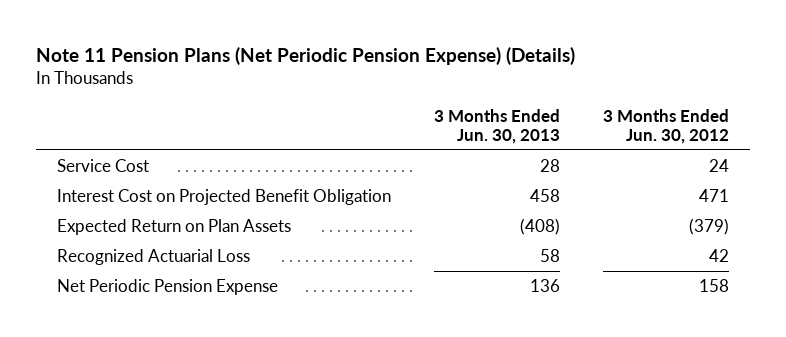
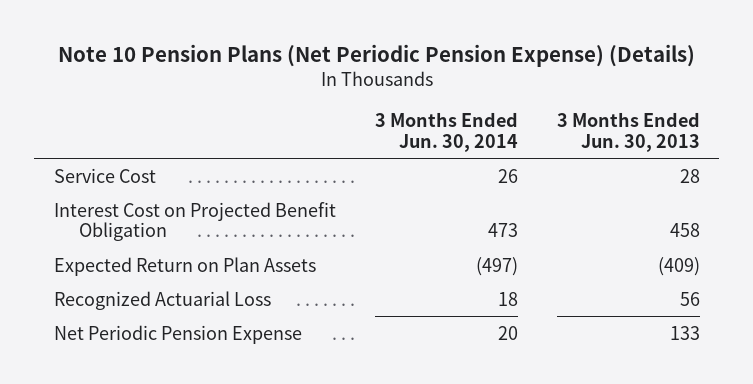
- Note 11 Pension Plans (Net Periodic Pension Expense) (Details)
+ Note 10 Pension Plans (Net Periodic Pension Expense) (Details)
- | 3 Months Ended Jun. 30, 2013 | 3 Months Ended Jun. 30, 2012
+ | 3 Months Ended Jun. 30, 2014 | 3 Months Ended Jun. 30, 2013
- Expected Return on Plan Assets | (408) | (379)
- Recognized Actuarial Loss | 58 | 42
- Net Periodic Pension Expense | 136 | 158
+ Expected Return on Plan Assets | (497) | (409)
+ Recognized Actuarial Loss | 18 | 56
+ Net Periodic Pension Expense | 20 | 133

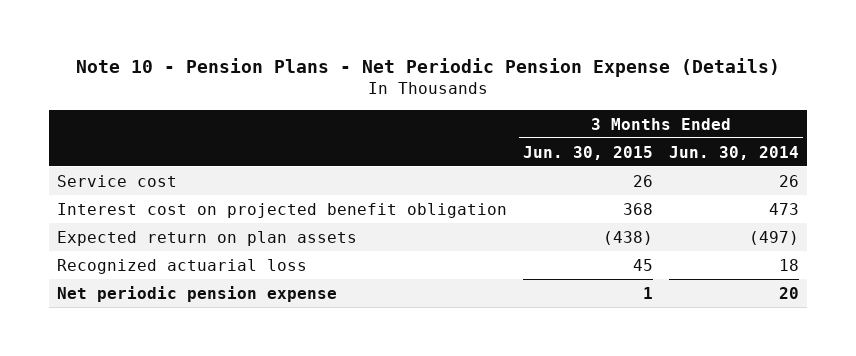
- Note 10 Pension Plans (Net Periodic Pension Expense) (Details)
+ Note 10 - Pension Plans - Net Periodic Pension Expense (Details)
- | 3 Months Ended Jun. 30, 2014 | 3 Months Ended Jun. 30, 2013
+ | 3 Months Ended Jun. 30, 2015 | 3 Months Ended Jun. 30, 2014
- Service Cost | 26 | 28
- Interest Cost on Projected Benefit Obligation | 473 | 458
- Expected Return on Plan Assets | (497) | (409)
- Recognized Actuarial Loss | 18 | 56
- Net Periodic Pension Expense | 20 | 133
+ Service cost | 26 | 26
+ Interest cost on projected benefit obligation | 368 | 473
+ Expected return on plan assets | (438) | (497)
+ Recognized actuarial loss | 45 | 18
+ Net periodic pension expense | 1 | 20

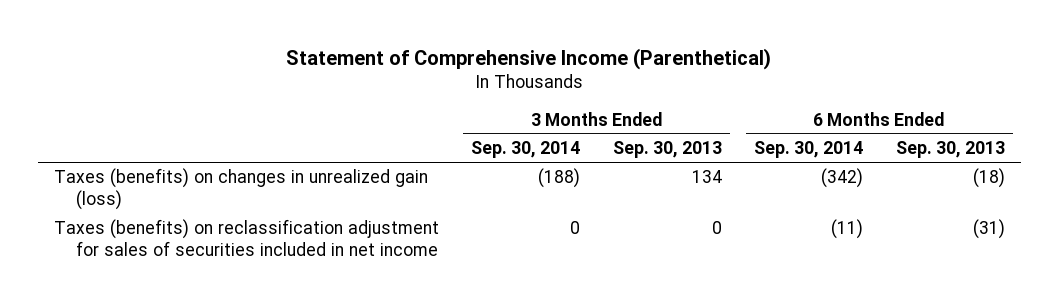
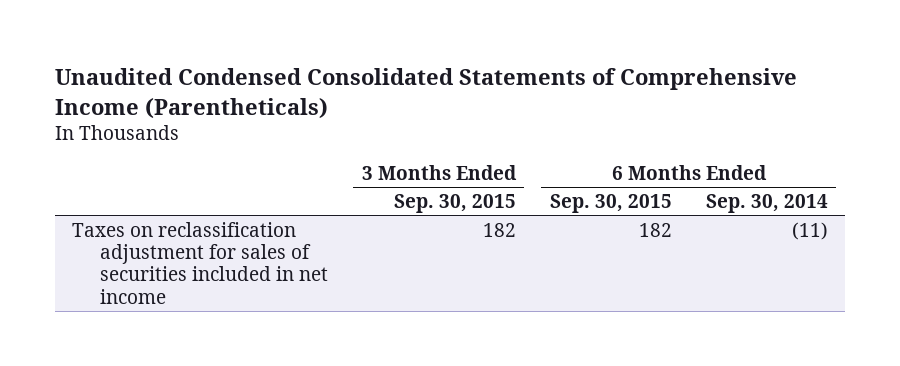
- Statement of Comprehensive Income (Parenthetical)
+ Unaudited Condensed Consolidated Statements of Comprehensive Income (Parentheticals)
- | 3 Months Ended Sep. 30, 2014 | 3 Months Ended Sep. 30, 2013 | 6 Months Ended Sep. 30, 2014 | 6 Months Ended Sep. 30, 2013
+ | 3 Months Ended Sep. 30, 2015 | 6 Months Ended Sep. 30, 2015 | 6 Months Ended Sep. 30, 2014
- Taxes (benefits) on changes in unrealized gain (loss) | (188) | 134 | (342) | (18)
- Taxes (benefits) on reclassification adjustment for sales of securities included in net income | 0 | 0 | (11) | (31)
+ Taxes on reclassification adjustment for sales of securities included in net income | 182 | 182 | (11)

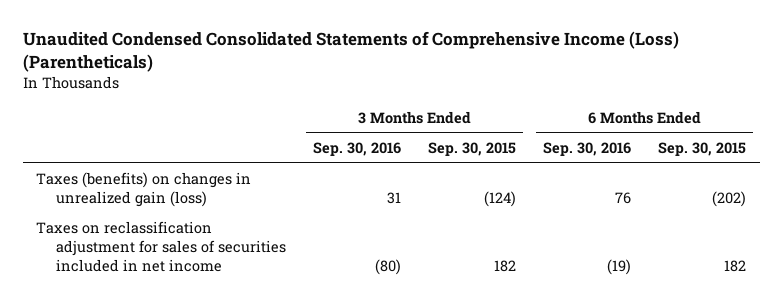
- Unaudited Condensed Consolidated Statements of Comprehensive Income (Parentheticals)
+ Unaudited Condensed Consolidated Statements of Comprehensive Income (Loss) (Parentheticals)
- | 3 Months Ended Sep. 30, 2015 | 6 Months Ended Sep. 30, 2015 | 6 Months Ended Sep. 30, 2014
+ | 3 Months Ended Sep. 30, 2016 | 3 Months Ended Sep. 30, 2015 | 6 Months Ended Sep. 30, 2016 | 6 Months Ended Sep. 30, 2015
+ Taxes (benefits) on changes in unrealized gain (loss) | 31 | (124) | 76 | (202)

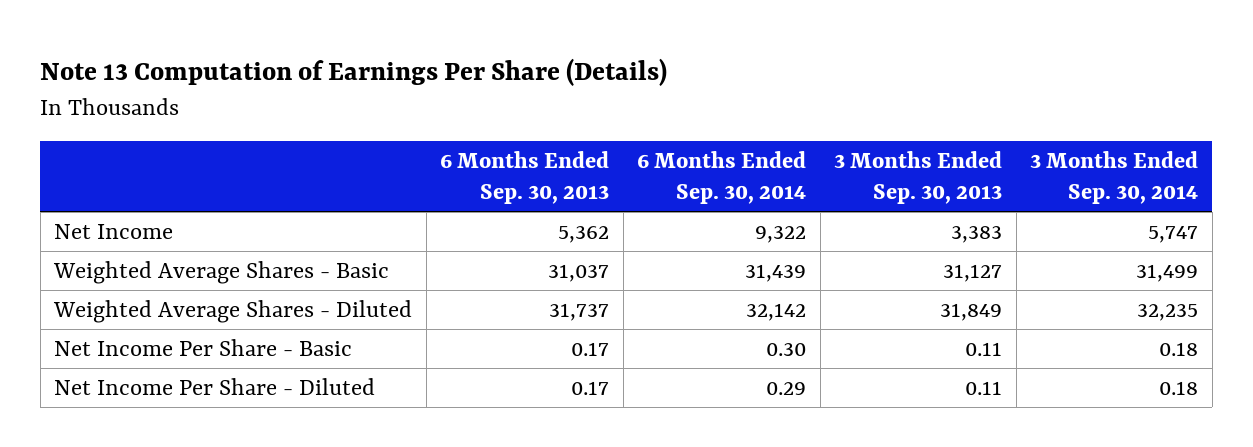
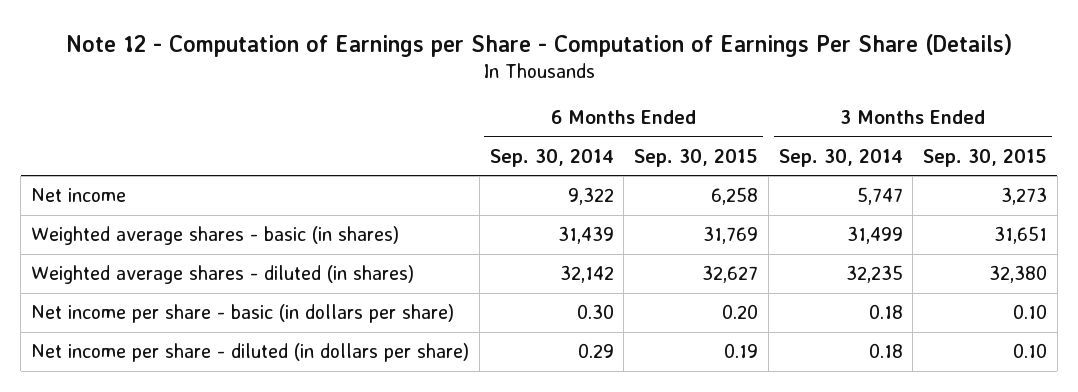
- Note 13 Computation of Earnings Per Share (Details)
+ Note 12 - Computation of Earnings per Share - Computation of Earnings Per Share (Details)
- | 6 Months Ended Sep. 30, 2013 | 6 Months Ended Sep. 30, 2014 | 3 Months Ended Sep. 30, 2013 | 3 Months Ended Sep. 30, 2014
+ | 6 Months Ended Sep. 30, 2014 | 6 Months Ended Sep. 30, 2015 | 3 Months Ended Sep. 30, 2014 | 3 Months Ended Sep. 30, 2015
- Net Income | 5,362 | 9,322 | 3,383 | 5,747
- Weighted Average Shares - Basic | 31,037 | 31,439 | 31,127 | 31,499
- Weighted Average Shares - Diluted | 31,737 | 32,142 | 31,849 | 32,235
- Net Income Per Share - Basic | 0.17 | 0.30 | 0.11 | 0.18
- Net Income Per Share - Diluted | 0.17 | 0.29 | 0.11 | 0.18
+ Net income | 9,322 | 6,258 | 5,747 | 3,273
+ Weighted average shares - basic (in shares) | 31,439 | 31,769 | 31,499 | 31,651
+ Weighted average shares - diluted (in shares) | 32,142 | 32,627 | 32,235 | 32,380
+ Net income per share - basic (in dollars per share) | 0.30 | 0.20 | 0.18 | 0.10
+ Net income per share - diluted (in dollars per share) | 0.29 | 0.19 | 0.18 | 0.10

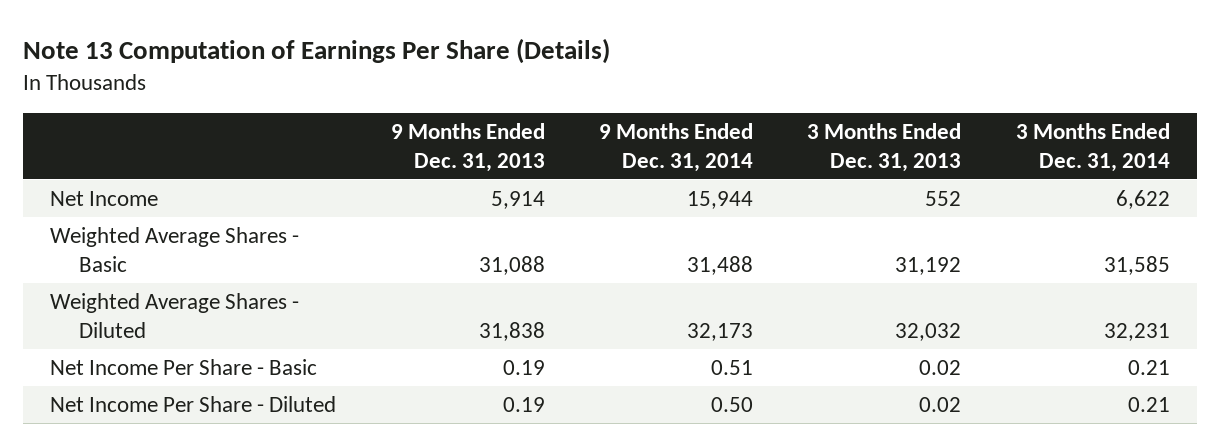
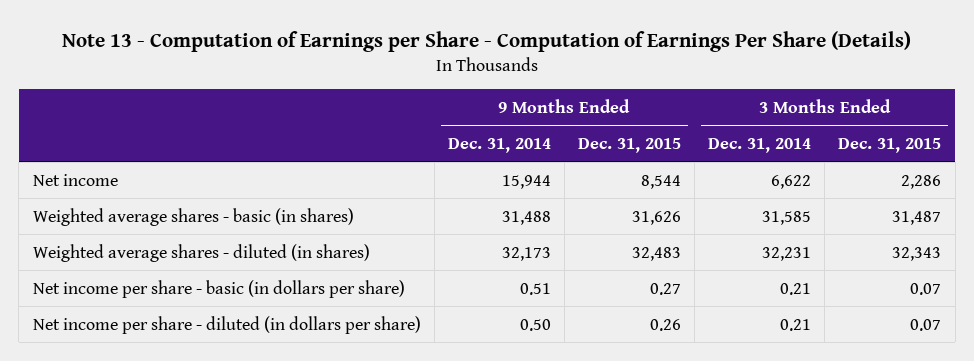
- Note 13 Computation of Earnings Per Share (Details)
+ Note 13 - Computation of Earnings per Share - Computation of Earnings Per Share (Details)
- | 9 Months Ended Dec. 31, 2013 | 9 Months Ended Dec. 31, 2014 | 3 Months Ended Dec. 31, 2013 | 3 Months Ended Dec. 31, 2014
+ | 9 Months Ended Dec. 31, 2014 | 9 Months Ended Dec. 31, 2015 | 3 Months Ended Dec. 31, 2014 | 3 Months Ended Dec. 31, 2015
- Net Income | 5,914 | 15,944 | 552 | 6,622
- Weighted Average Shares - Basic | 31,088 | 31,488 | 31,192 | 31,585
- Weighted Average Shares - Diluted | 31,838 | 32,173 | 32,032 | 32,231
- Net Income Per Share - Basic | 0.19 | 0.51 | 0.02 | 0.21
- Net Income Per Share - Diluted | 0.19 | 0.50 | 0.02 | 0.21
+ Net income | 15,944 | 8,544 | 6,622 | 2,286
+ Weighted average shares - basic (in shares) | 31,488 | 31,626 | 31,585 | 31,487
+ Weighted average shares - diluted (in shares) | 32,173 | 32,483 | 32,231 | 32,343
+ Net income per share - basic (in dollars per share) | 0.51 | 0.27 | 0.21 | 0.07
+ Net income per share - diluted (in dollars per share) | 0.50 | 0.26 | 0.21 | 0.07

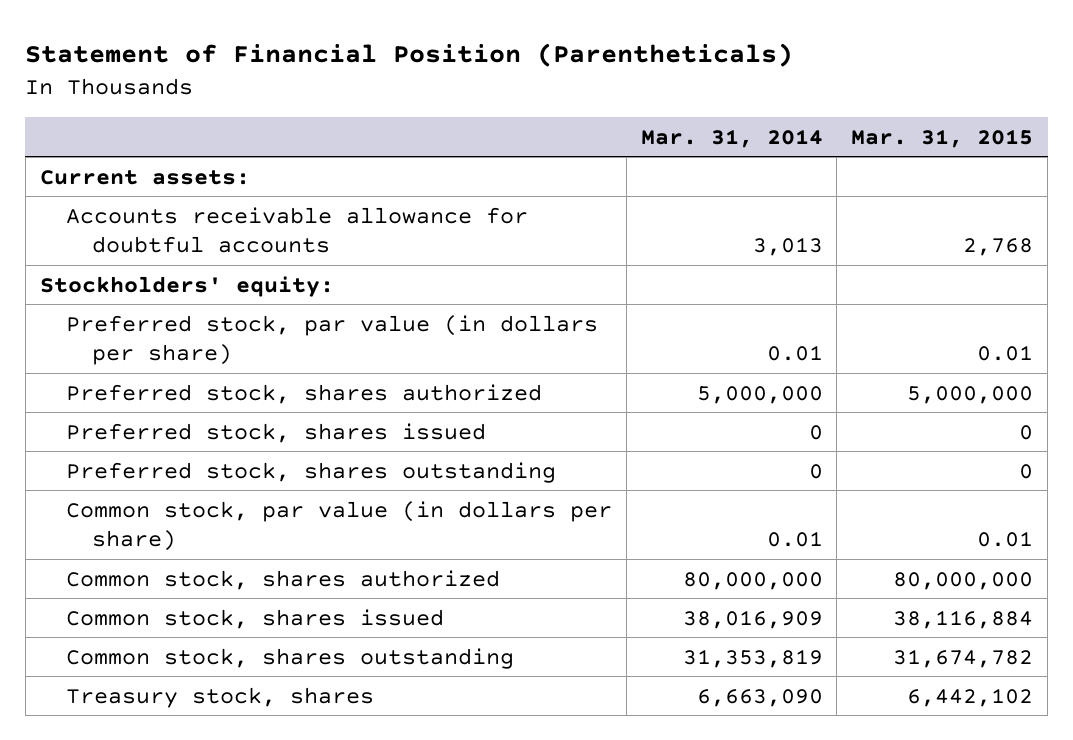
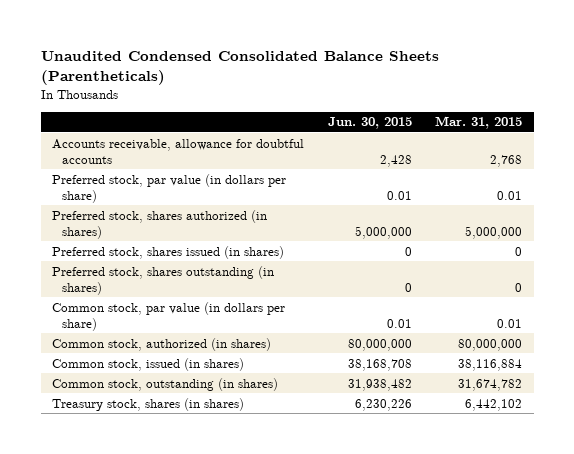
- Statement of Financial Position (Parentheticals)
+ Unaudited Condensed Consolidated Balance Sheets (Parentheticals)
- | Mar. 31, 2014 | Mar. 31, 2015
+ | Jun. 30, 2015 | Mar. 31, 2015
- Current assets:
- Accounts receivable allowance for doubtful accounts | 3,013 | 2,768
- Stockholders' equity:
+ Accounts receivable, allowance for doubtful accounts | 2,428 | 2,768
- Preferred stock, shares authorized | 5,000,000 | 5,000,000
- Preferred stock, shares issued | 0 | 0
- Preferred stock, shares outstanding | 0 | 0
+ Preferred stock, shares authorized (in shares) | 5,000,000 | 5,000,000
+ Preferred stock, shares issued (in shares) | 0 | 0
+ Preferred stock, shares outstanding (in shares) | 0 | 0
- Common stock, shares authorized | 80,000,000 | 80,000,000
- Common stock, shares issued | 38,016,909 | 38,116,884
- Common stock, shares outstanding | 31,353,819 | 31,674,782
- Treasury stock, shares | 6,663,090 | 6,442,102
+ Common stock, authorized (in shares) | 80,000,000 | 80,000,000
+ Common stock, issued (in shares) | 38,168,708 | 38,116,884
+ Common stock, outstanding (in shares) | 31,938,482 | 31,674,782
+ Treasury stock, shares (in shares) | 6,230,226 | 6,442,102

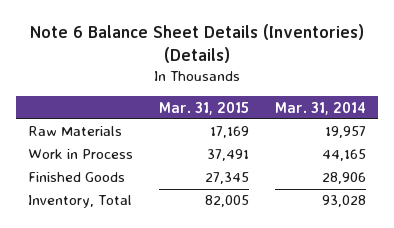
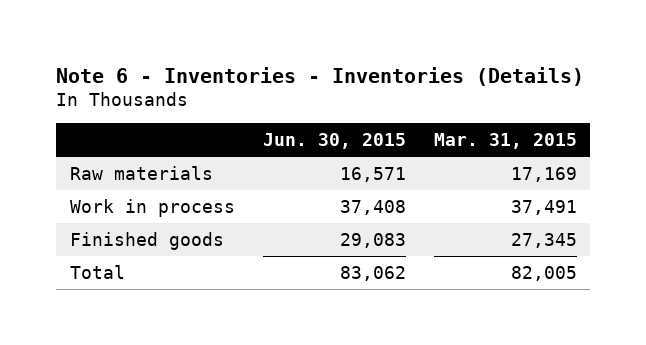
- Note 6 Balance Sheet Details (Inventories) (Details)
+ Note 6 - Inventories - Inventories (Details)
- | Mar. 31, 2015 | Mar. 31, 2014
+ | Jun. 30, 2015 | Mar. 31, 2015
- Raw Materials | 17,169 | 19,957
- Work in Process | 37,491 | 44,165
- Finished Goods | 27,345 | 28,906
- Inventory, Total | 82,005 | 93,028
+ Raw materials | 16,571 | 17,169
+ Work in process | 37,408 | 37,491
+ Finished goods | 29,083 | 27,345
+ Total | 83,062 | 82,005

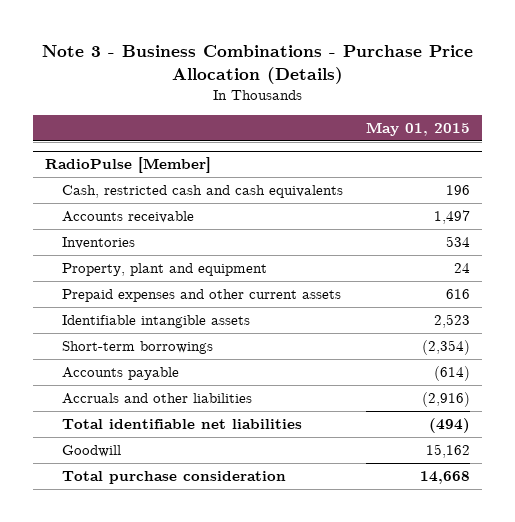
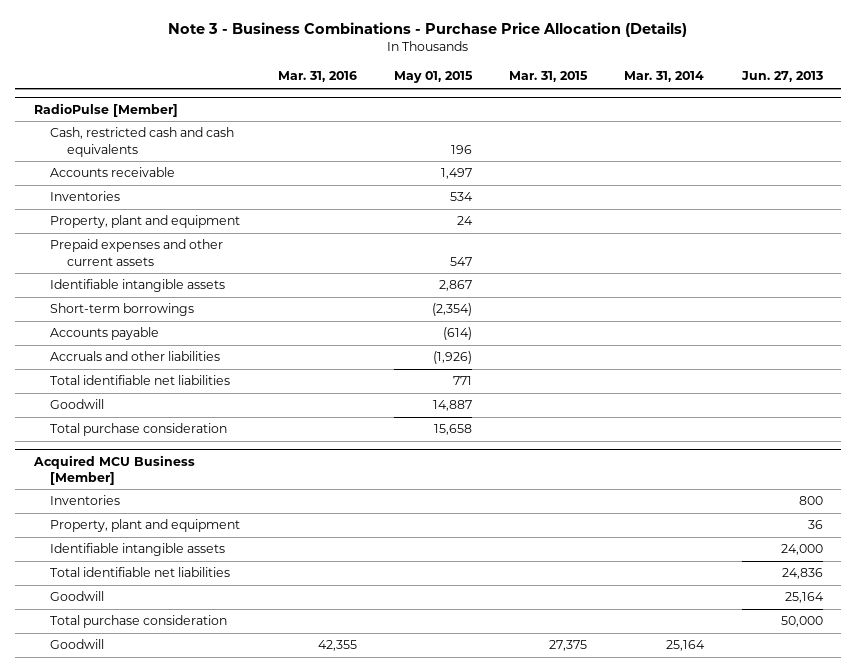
- | May 01, 2015
+ | Mar. 31, 2016 | May 01, 2015 | Mar. 31, 2015 | Mar. 31, 2014 | Jun. 27, 2013
@ RadioPulse [Member]
- Prepaid expenses and other current assets | 616
- Identifiable intangible assets | 2,523
+ Prepaid expenses and other current assets | | 547 | | |
+ Identifiable intangible assets | | 2,867 | | |
- Accruals and other liabilities | (2,916)
- Total identifiable net liabilities | (494)
- Goodwill | 15,162
- Total purchase consideration | 14,668
+ Accruals and other liabilities | | (1,926) | | |
+ Total identifiable net liabilities | | 771 | | |
+ Goodwill | | 14,887 | | |
+ Total purchase consideration | | 15,658 | | |
+ Acquired MCU Business [Member]
+ Inventories | | | | | 800
+ Property, plant and equipment | | | | | 36
+ Identifiable intangible assets | | | | | 24,000
+ Total identifiable net liabilities | | | | | 24,836
+ Goodwill | | | | | 25,164
+ Total purchase consideration | | | | | 50,000
+ Goodwill | 42,355 | | 27,375 | 25,164 |

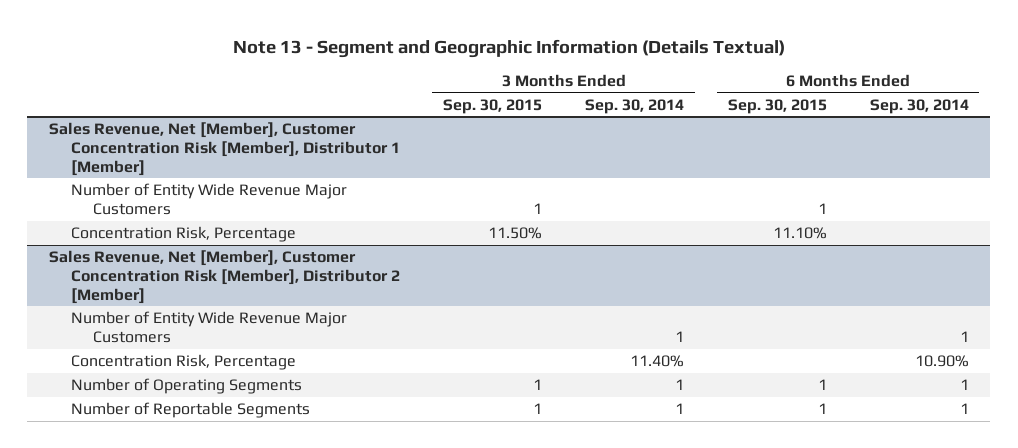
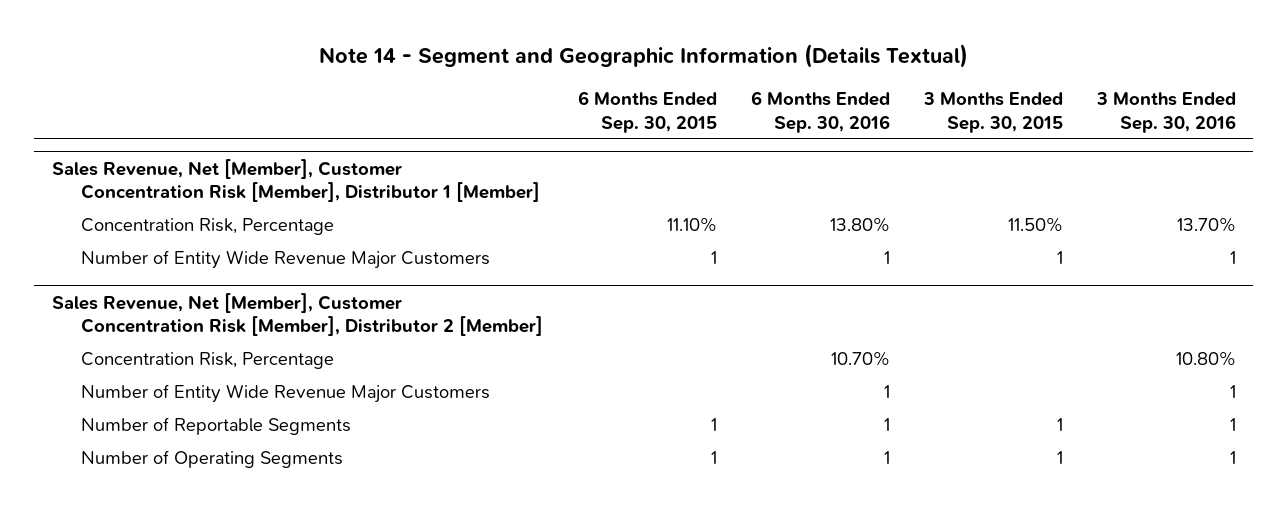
- Note 13 - Segment and Geographic Information (Details Textual)
+ Note 14 - Segment and Geographic Information (Details Textual)
- | 3 Months Ended Sep. 30, 2015 | 3 Months Ended Sep. 30, 2014 | 6 Months Ended Sep. 30, 2015 | 6 Months Ended Sep. 30, 2014
+ | 6 Months Ended Sep. 30, 2015 | 6 Months Ended Sep. 30, 2016 | 3 Months Ended Sep. 30, 2015 | 3 Months Ended Sep. 30, 2016
@ Sales Revenue, Net [Member], Customer Concentration Risk [Member], Distributor 1 [Member]
moved down: Number of Entity Wide Revenue Major Customers | 1 | 1 | 1 | 1
@ Sales Revenue, Net [Member], Customer Concentration Risk [Member], Distributor 2 [Member]
moved down: Number of Entity Wide Revenue Major Customers | | 1 | | 1
moved down: Number of Operating Segments | 1 | 1 | 1 | 1

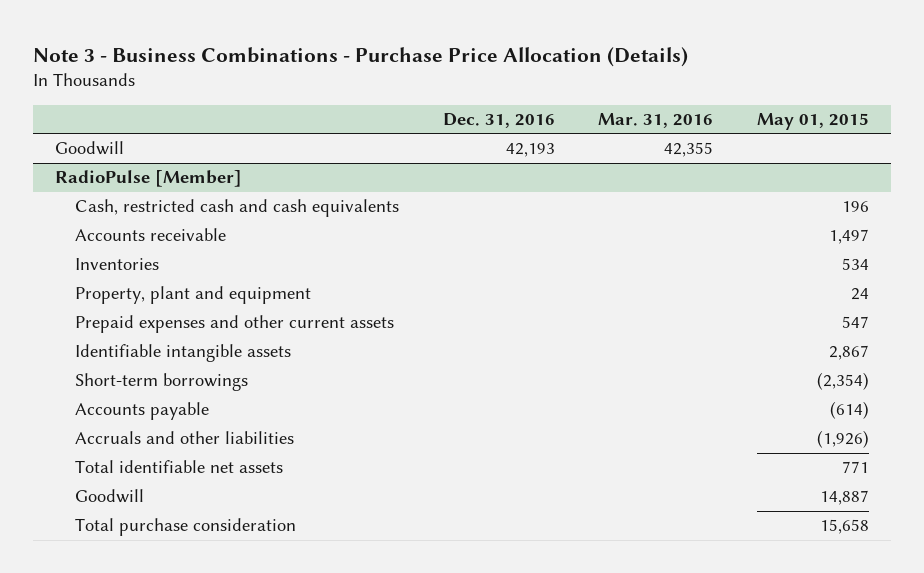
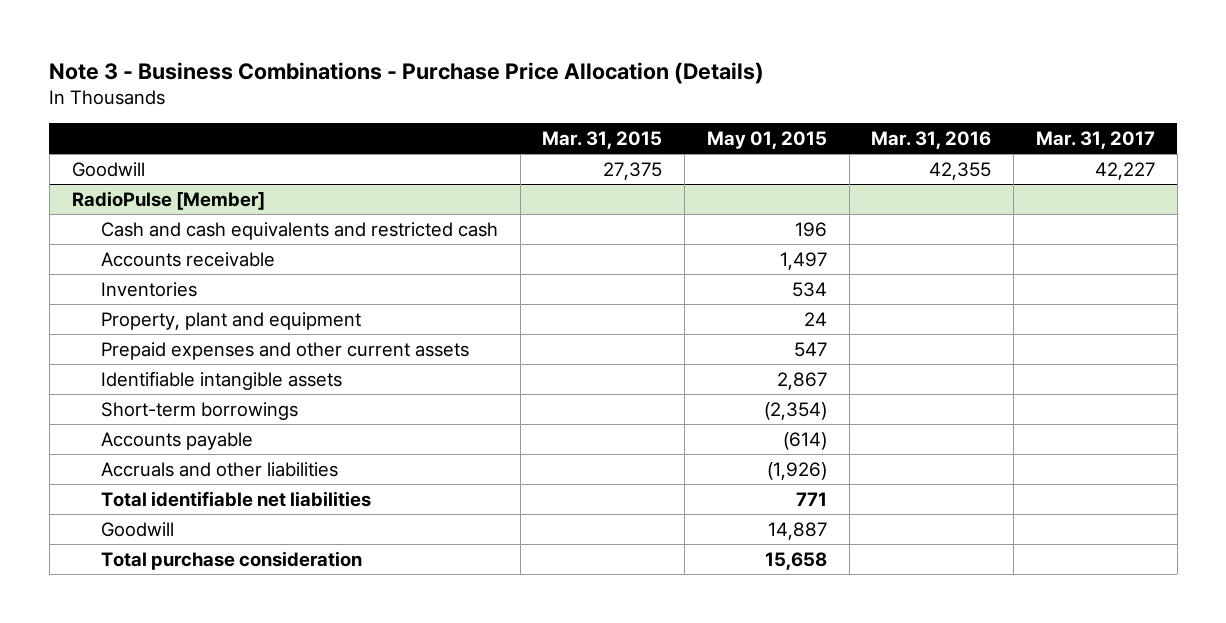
- | Dec. 31, 2016 | Mar. 31, 2016 | May 01, 2015
+ | Mar. 31, 2015 | May 01, 2015 | Mar. 31, 2016 | Mar. 31, 2017
@ RadioPulse [Member]
- Cash, restricted cash and cash equivalents | | | 196
+ Cash and cash equivalents and restricted cash | | 196 | |
- Total identifiable net assets | | | 771
+ Total identifiable net liabilities | | 771 | |

